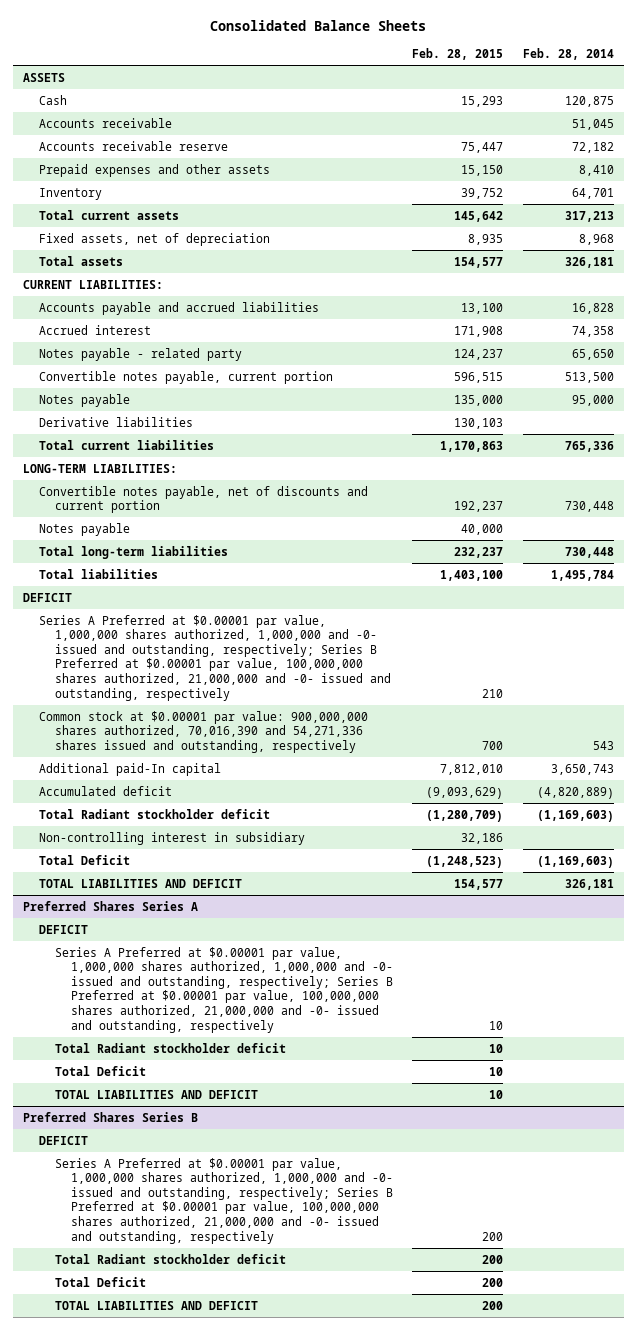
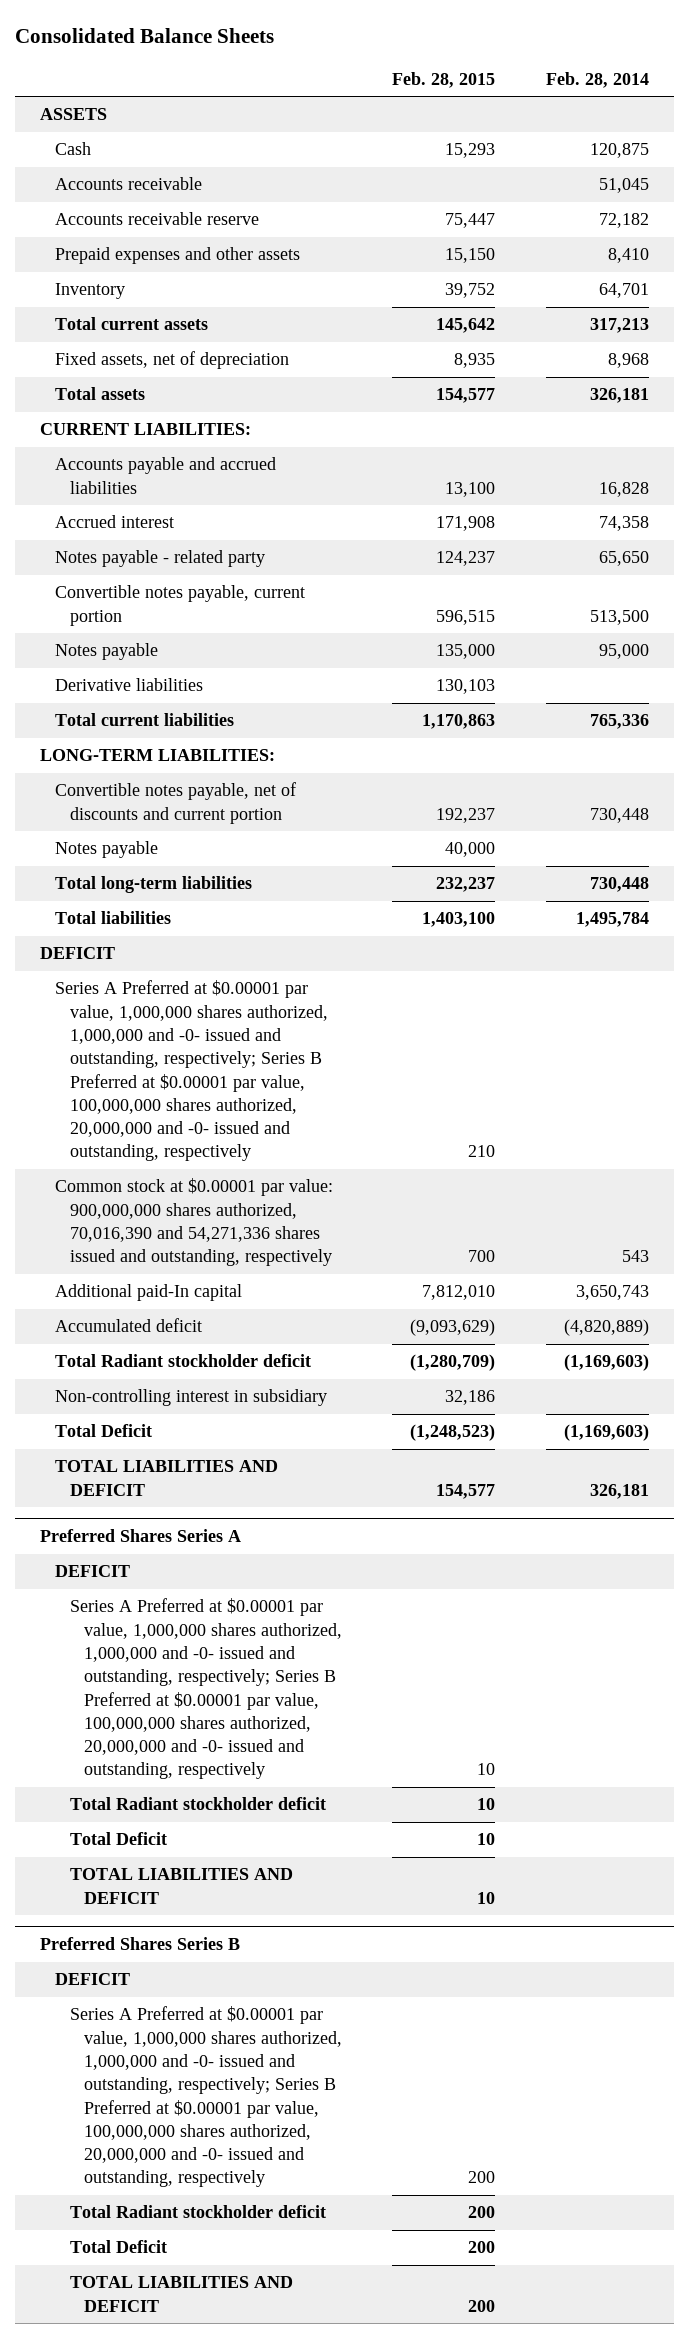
- Series A Preferred at $0.00001 par value, 1,000,000 shares authorized, 1,000,000 and -0- issued and outstanding, respectively; Series B Preferred at $0.00001 par value, 100,000,000 shares authorized, 21,000,000 and -0- issued and outstanding, respectively | 210 |
+ Series A Preferred at $0.00001 par value, 1,000,000 shares authorized, 1,000,000 and -0- issued and outstanding, respectively; Series B Preferred at $0.00001 par value, 100,000,000 shares authorized, 20,000,000 and -0- issued and outstanding, respectively | 210 |
@ Preferred Shares Series A
- Series A Preferred at $0.00001 par value, 1,000,000 shares authorized, 1,000,000 and -0- issued and outstanding, respectively; Series B Preferred at $0.00001 par value, 100,000,000 shares authorized, 21,000,000 and -0- issued and outstanding, respectively | 10 |
+ Series A Preferred at $0.00001 par value, 1,000,000 shares authorized, 1,000,000 and -0- issued and outstanding, respectively; Series B Preferred at $0.00001 par value, 100,000,000 shares authorized, 20,000,000 and -0- issued and outstanding, respectively | 10 |
@ Preferred Shares Series B
- Series A Preferred at $0.00001 par value, 1,000,000 shares authorized, 1,000,000 and -0- issued and outstanding, respectively; Series B Preferred at $0.00001 par value, 100,000,000 shares authorized, 21,000,000 and -0- issued and outstanding, respectively | 200 |
+ Series A Preferred at $0.00001 par value, 1,000,000 shares authorized, 1,000,000 and -0- issued and outstanding, respectively; Series B Preferred at $0.00001 par value, 100,000,000 shares authorized, 20,000,000 and -0- issued and outstanding, respectively | 200 |

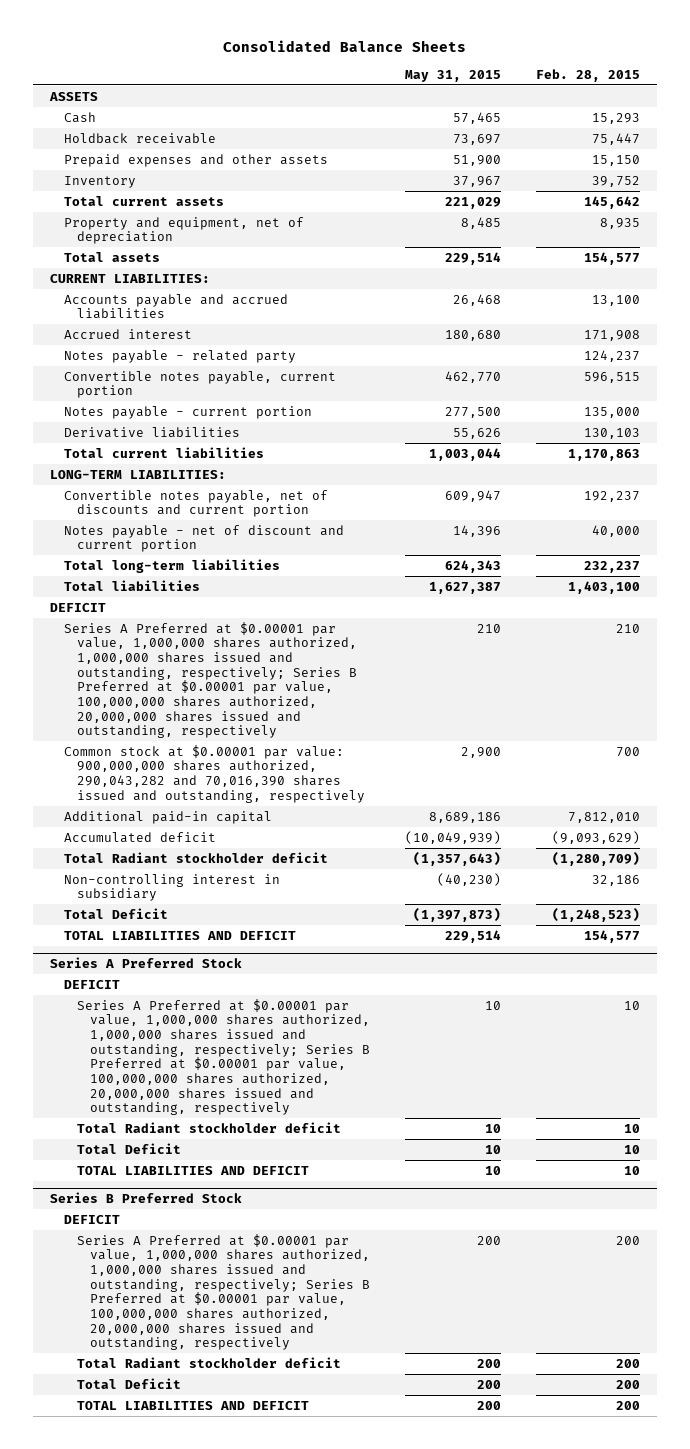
- | Feb. 28, 2015 | Feb. 28, 2014
+ | May 31, 2015 | Feb. 28, 2015
- Accounts receivable | | 51,045
- Accounts receivable reserve | 75,447 | 72,182
+ Holdback receivable | 73,697 | 75,447
- Fixed assets, net of depreciation | 8,935 | 8,968
+ Property and equipment, net of depreciation | 8,485 | 8,935
- Notes payable | 135,000 | 95,000
+ Notes payable - current portion | 277,500 | 135,000
- Notes payable | 40,000 |
+ Notes payable - net of discount and current portion | 14,396 | 40,000
- Series A Preferred at $0.00001 par value, 1,000,000 shares authorized, 1,000,000 and -0- issued and outstanding, respectively; Series B Preferred at $0.00001 par value, 100,000,000 shares authorized, 20,000,000 and -0- issued and outstanding, respectively | 210 |
- Common stock at $0.00001 par value: 900,000,000 shares authorized, 70,016,390 and 54,271,336 shares issued and outstanding, respectively | 700 | 543
- Additional paid-In capital | 7,812,010 | 3,650,743
+ Series A Preferred at $0.00001 par value, 1,000,000 shares authorized, 1,000,000 shares issued and outstanding, respectively; Series B Preferred at $0.00001 par value, 100,000,000 shares authorized, 20,000,000 shares issued and outstanding, respectively | 210 | 210
+ Common stock at $0.00001 par value: 900,000,000 shares authorized, 290,043,282 and 70,016,390 shares issued and outstanding, respectively | 2,900 | 700
+ Additional paid-in capital | 8,689,186 | 7,812,010
- Preferred Shares Series A
+ Series A Preferred Stock
- Series A Preferred at $0.00001 par value, 1,000,000 shares authorized, 1,000,000 and -0- issued and outstanding, respectively; Series B Preferred at $0.00001 par value, 100,000,000 shares authorized, 20,000,000 and -0- issued and outstanding, respectively | 10 |
+ Series A Preferred at $0.00001 par value, 1,000,000 shares authorized, 1,000,000 shares issued and outstanding, respectively; Series B Preferred at $0.00001 par value, 100,000,000 shares authorized, 20,000,000 shares issued and outstanding, respectively | 10 | 10
- Preferred Shares Series B
+ Series B Preferred Stock
- Series A Preferred at $0.00001 par value, 1,000,000 shares authorized, 1,000,000 and -0- issued and outstanding, respectively; Series B Preferred at $0.00001 par value, 100,000,000 shares authorized, 20,000,000 and -0- issued and outstanding, respectively | 200 |
+ Series A Preferred at $0.00001 par value, 1,000,000 shares authorized, 1,000,000 shares issued and outstanding, respectively; Series B Preferred at $0.00001 par value, 100,000,000 shares authorized, 20,000,000 shares issued and outstanding, respectively | 200 | 200

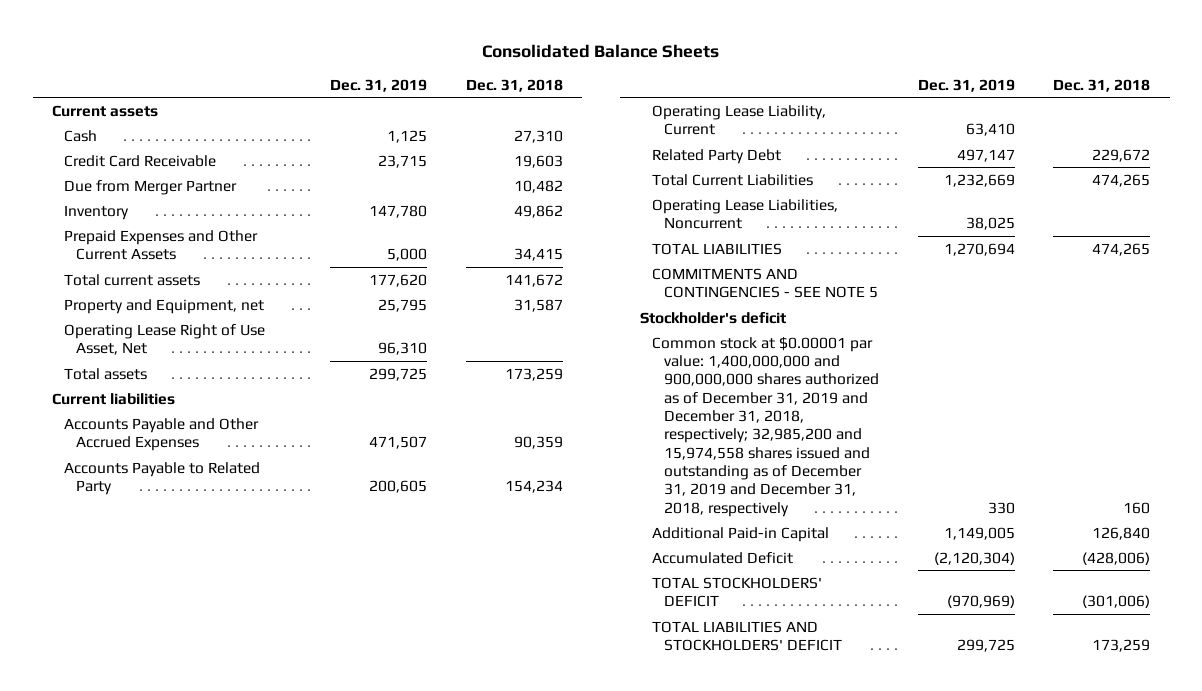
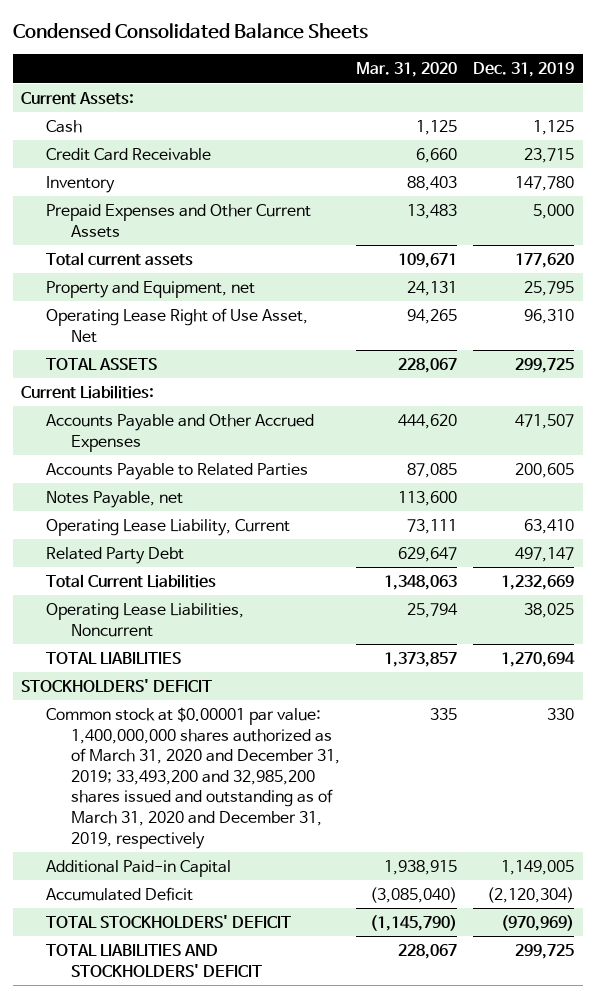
- Consolidated Balance Sheets
+ Condensed Consolidated Balance Sheets
- | Dec. 31, 2019 | Dec. 31, 2018
+ | Mar. 31, 2020 | Dec. 31, 2019
- Current assets
+ Current Assets:
- Due from Merger Partner | | 10,482
- Total assets | 299,725 | 173,259
- Current liabilities
+ TOTAL ASSETS | 228,067 | 299,725
+ Current Liabilities:
- Accounts Payable to Related Party | 200,605 | 154,234
+ Accounts Payable to Related Parties | 87,085 | 200,605
+ Notes Payable, net | 113,600 |
- COMMITMENTS AND CONTINGENCIES - SEE NOTE 5
- Stockholder's deficit
- Common stock at $0.00001 par value: 1,400,000,000 and 900,000,000 shares authorized as of December 31, 2019 and December 31, 2018, respectively; 32,985,200 and 15,974,558 shares issued and outstanding as of December 31, 2019 and December 31, 2018, respectively | 330 | 160
+ STOCKHOLDERS' DEFICIT
+ Common stock at $0.00001 par value: 1,400,000,000 shares authorized as of March 31, 2020 and December 31, 2019; 33,493,200 and 32,985,200 shares issued and outstanding as of March 31, 2020 and December 31, 2019, respectively | 335 | 330

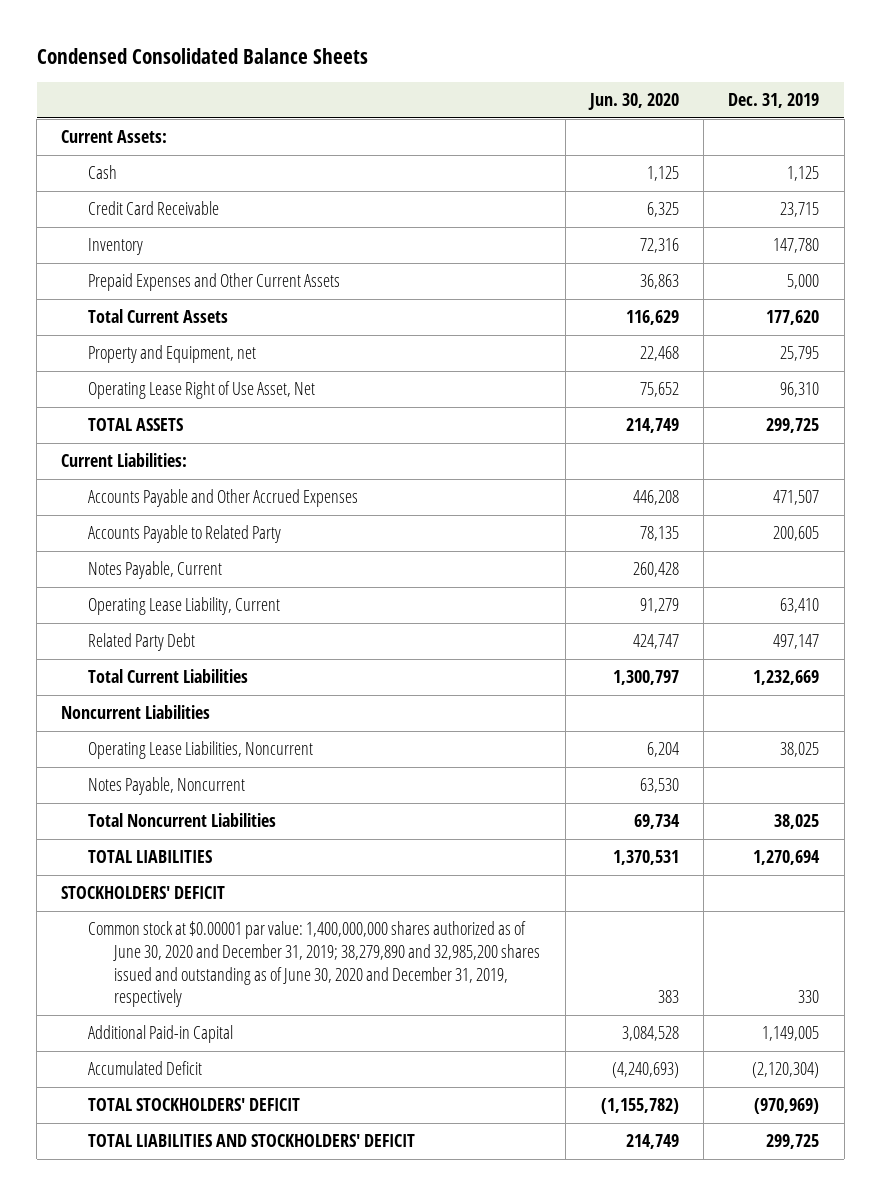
- | Mar. 31, 2020 | Dec. 31, 2019
+ | Jun. 30, 2020 | Dec. 31, 2019
- Total current assets | 109,671 | 177,620
+ Total Current Assets | 116,629 | 177,620
- Accounts Payable to Related Parties | 87,085 | 200,605
- Notes Payable, net | 113,600 |
+ Accounts Payable to Related Party | 78,135 | 200,605
+ Notes Payable, Current | 260,428 |
+ Noncurrent Liabilities
+ Notes Payable, Noncurrent | 63,530 |
+ Total Noncurrent Liabilities | 69,734 | 38,025
- Common stock at $0.00001 par value: 1,400,000,000 shares authorized as of March 31, 2020 and December 31, 2019; 33,493,200 and 32,985,200 shares issued and outstanding as of March 31, 2020 and December 31, 2019, respectively | 335 | 330
+ Common stock at $0.00001 par value: 1,400,000,000 shares authorized as of June 30, 2020 and December 31, 2019; 38,279,890 and 32,985,200 shares issued and outstanding as of June 30, 2020 and December 31, 2019, respectively | 383 | 330

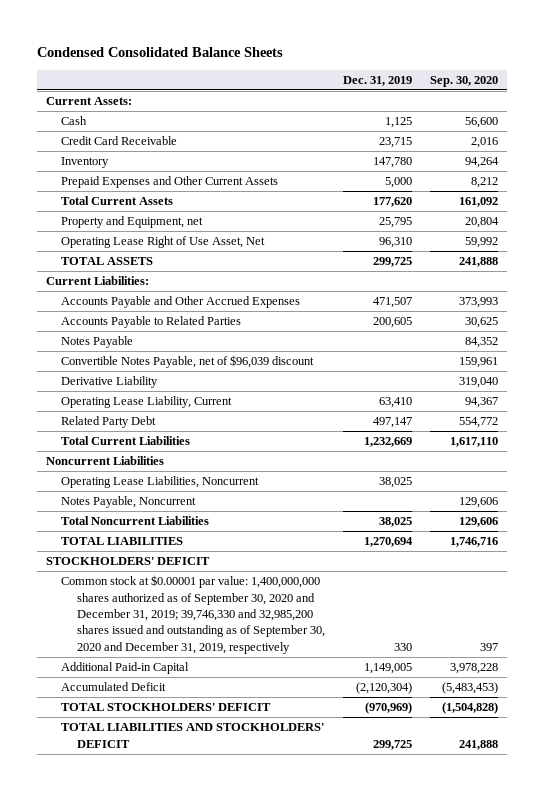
- | Jun. 30, 2020 | Dec. 31, 2019
+ | Dec. 31, 2019 | Sep. 30, 2020
- Accounts Payable to Related Party | 78,135 | 200,605
- Notes Payable, Current | 260,428 |
+ Accounts Payable to Related Parties | 200,605 | 30,625
+ Notes Payable | | 84,352
+ Convertible Notes Payable, net of $96,039 discount | | 159,961
+ Derivative Liability | | 319,040
- Common stock at $0.00001 par value: 1,400,000,000 shares authorized as of June 30, 2020 and December 31, 2019; 38,279,890 and 32,985,200 shares issued and outstanding as of June 30, 2020 and December 31, 2019, respectively | 383 | 330
+ Common stock at $0.00001 par value: 1,400,000,000 shares authorized as of September 30, 2020 and December 31, 2019; 39,746,330 and 32,985,200 shares issued and outstanding as of September 30, 2020 and December 31, 2019, respectively | 330 | 397

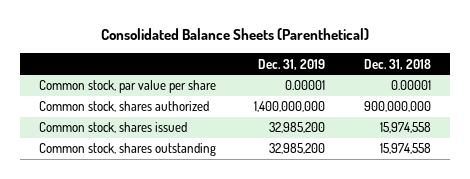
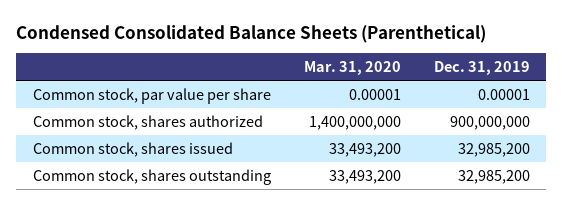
- Consolidated Balance Sheets (Parenthetical)
+ Condensed Consolidated Balance Sheets (Parenthetical)
- | Dec. 31, 2019 | Dec. 31, 2018
+ | Mar. 31, 2020 | Dec. 31, 2019
- Common stock, shares authorized | 1,400,000,000 | 900,000,000
+ Common stock, shares authorized | 1,400,000,000 | 900,000,000

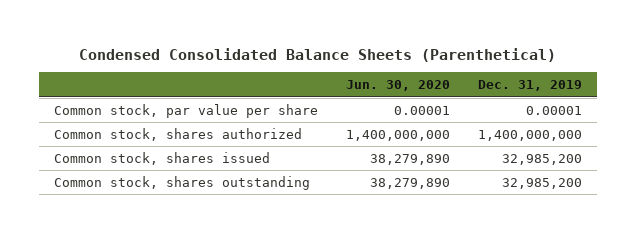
- | Mar. 31, 2020 | Dec. 31, 2019
+ | Jun. 30, 2020 | Dec. 31, 2019
- Common stock, shares authorized | 1,400,000,000 | 900,000,000
+ Common stock, shares authorized | 1,400,000,000 | 1,400,000,000

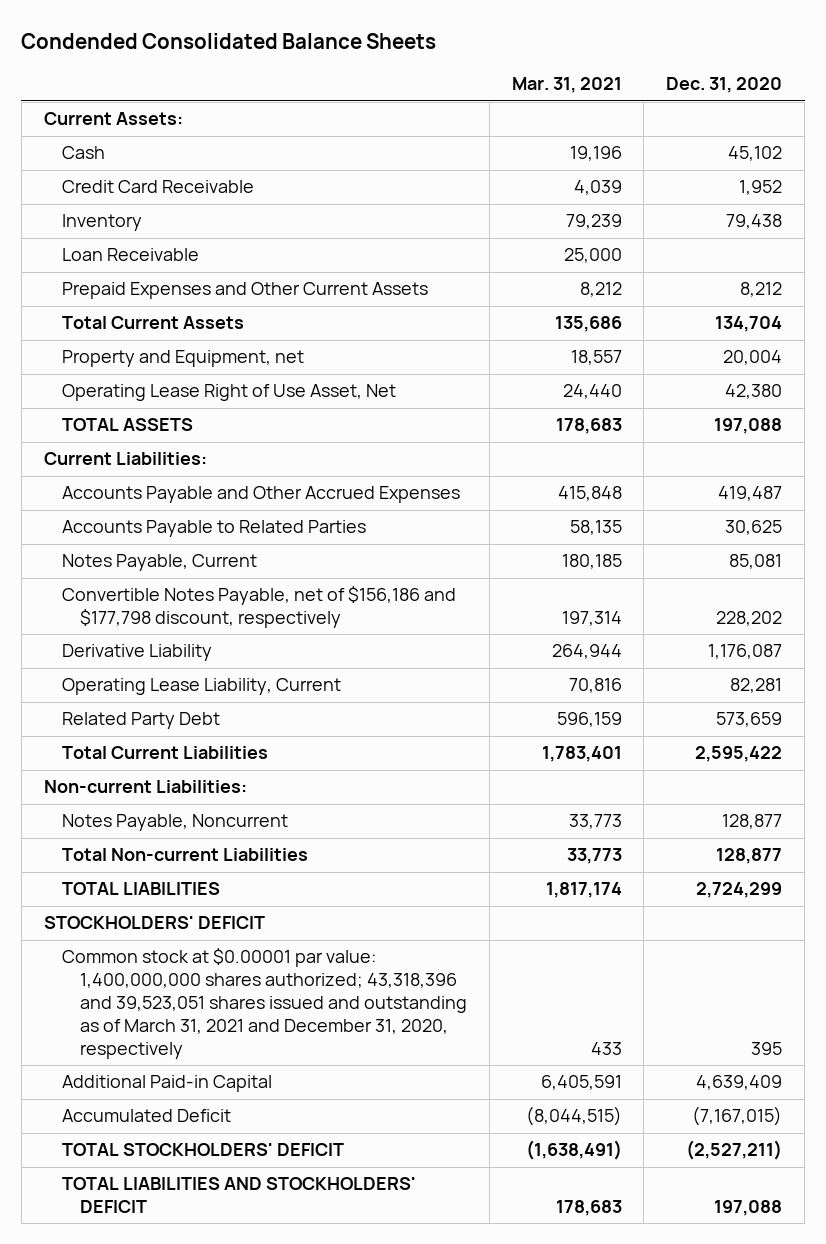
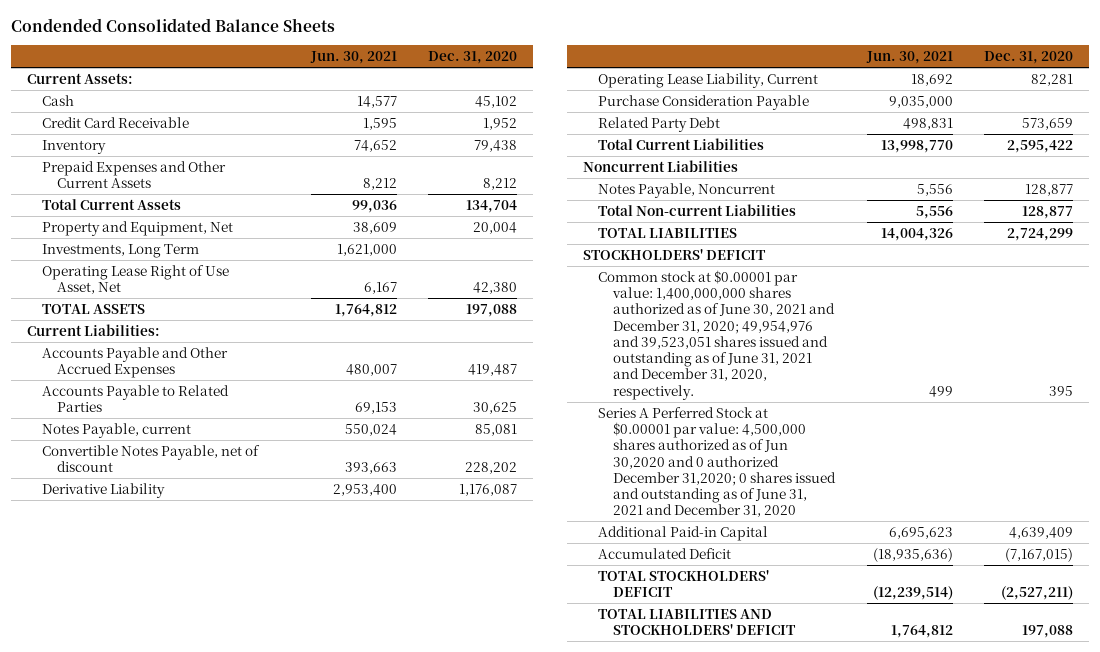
- | Mar. 31, 2021 | Dec. 31, 2020
+ | Jun. 30, 2021 | Dec. 31, 2020
- Loan Receivable | 25,000 |
- Property and Equipment, net | 18,557 | 20,004
+ Property and Equipment, Net | 38,609 | 20,004
+ Investments, Long Term | 1,621,000 |
- Notes Payable, Current | 180,185 | 85,081
- Convertible Notes Payable, net of $156,186 and $177,798 discount, respectively | 197,314 | 228,202
+ Notes Payable, current | 550,024 | 85,081
+ Convertible Notes Payable, net of discount | 393,663 | 228,202
+ Purchase Consideration Payable | 9,035,000 |
- Non-current Liabilities:
+ Noncurrent Liabilities
- Common stock at $0.00001 par value: 1,400,000,000 shares authorized; 43,318,396 and 39,523,051 shares issued and outstanding as of March 31, 2021 and December 31, 2020, respectively | 433 | 395
+ Common stock at $0.00001 par value: 1,400,000,000 shares authorized as of June 30, 2021 and December 31, 2020; 49,954,976 and 39,523,051 shares issued and outstanding as of June 31, 2021 and December 31, 2020, respectively. | 499 | 395
+ Series A Perferred Stock at $0.00001 par value: 4,500,000 shares authorized as of Jun 30,2020 and 0 authorized December 31,2020; 0 shares issued and outstanding as of June 31, 2021 and December 31, 2020

